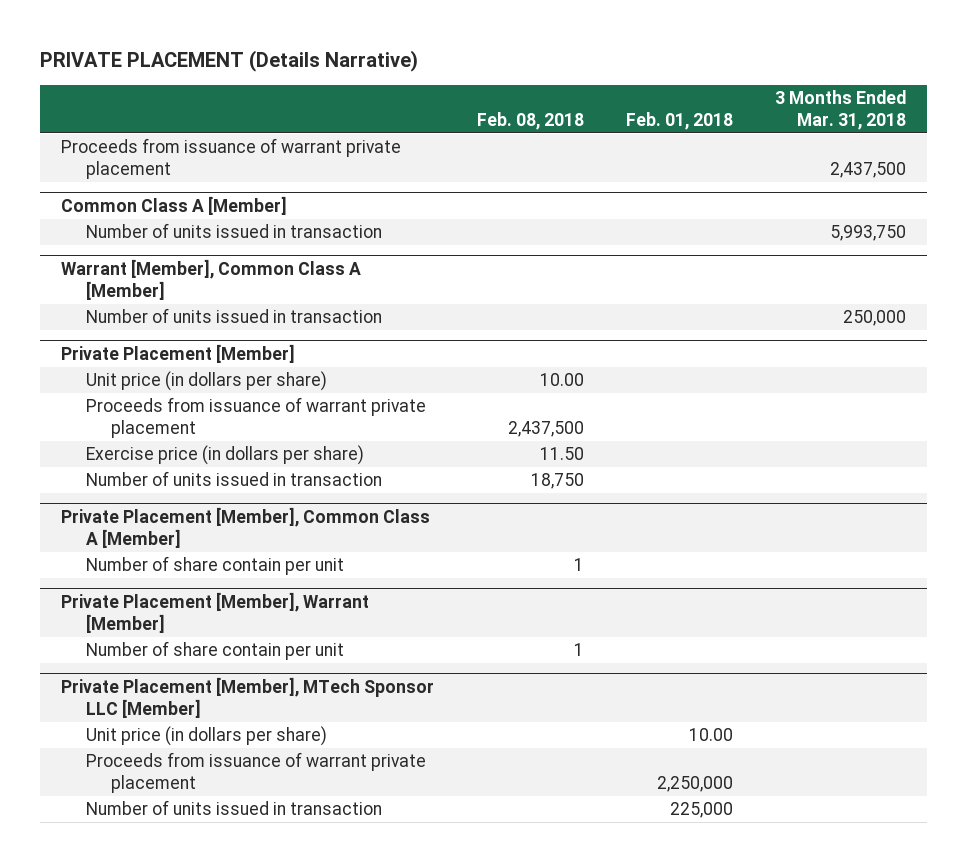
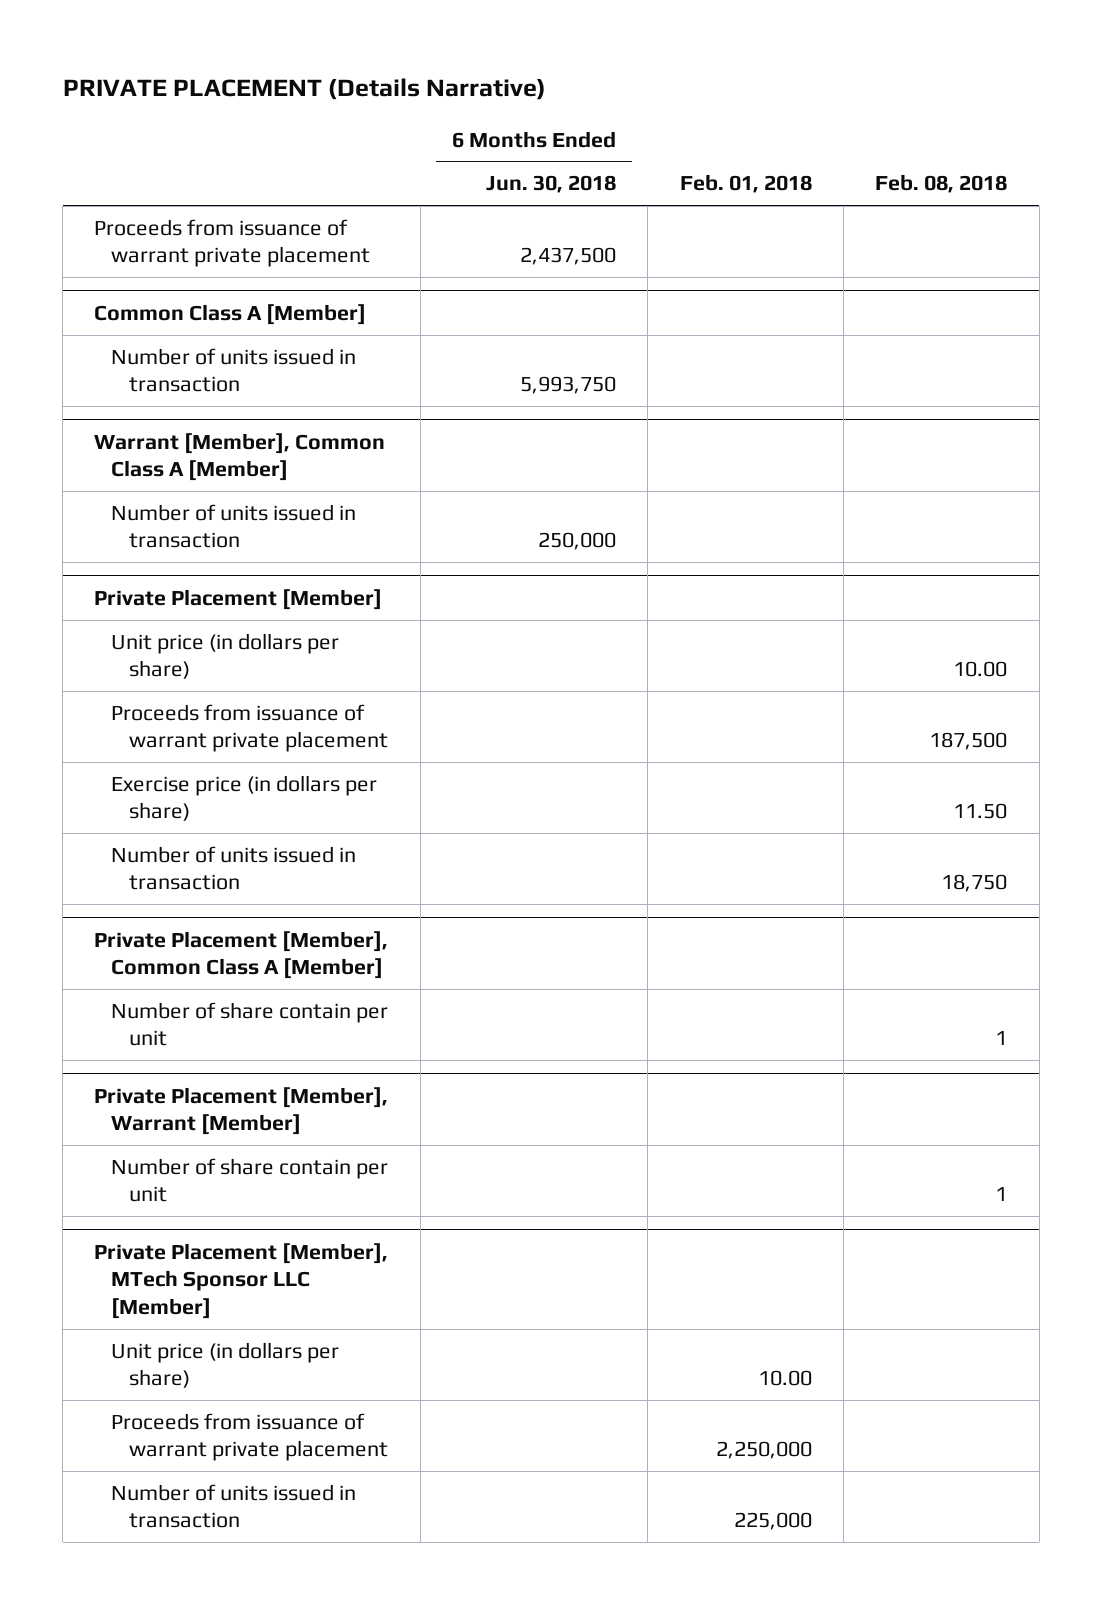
- | Feb. 08, 2018 | Feb. 01, 2018 | 3 Months Ended Mar. 31, 2018
+ | 6 Months Ended Jun. 30, 2018 | Feb. 01, 2018 | Feb. 08, 2018
@ Private Placement [Member]
- Proceeds from issuance of warrant private placement | 2,437,500 | |
+ Proceeds from issuance of warrant private placement | | | 187,500

